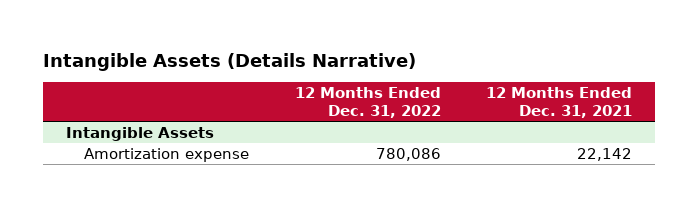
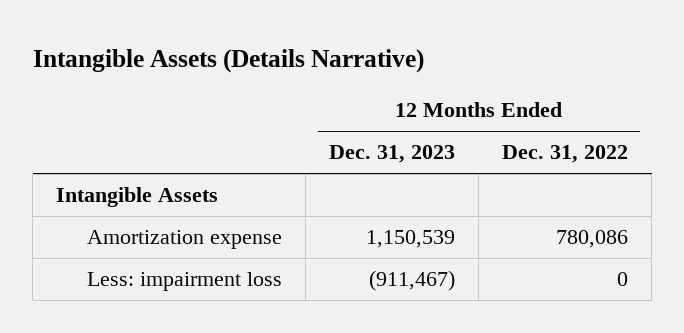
- | 12 Months Ended Dec. 31, 2022 | 12 Months Ended Dec. 31, 2021
+ | 12 Months Ended Dec. 31, 2023 | 12 Months Ended Dec. 31, 2022
+ Less: impairment loss | (911,467) | 0

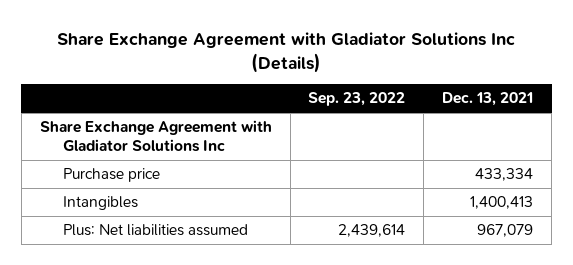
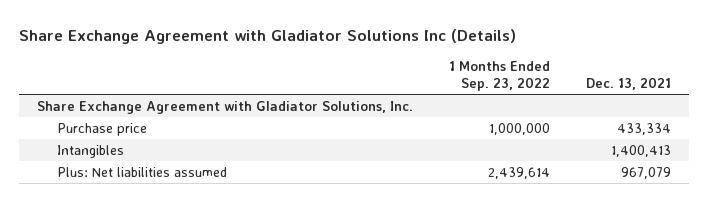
- | Sep. 23, 2022 | Dec. 13, 2021
+ | 1 Months Ended Sep. 23, 2022 | Dec. 13, 2021
- Share Exchange Agreement with Gladiator Solutions Inc
+ Share Exchange Agreement with Gladiator Solutions, Inc.

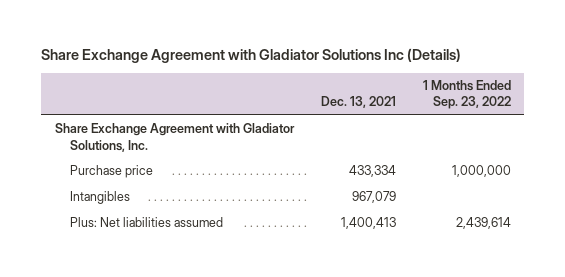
- | 1 Months Ended Sep. 23, 2022 | Dec. 13, 2021
+ | Dec. 13, 2021 | 1 Months Ended Sep. 23, 2022
- Intangibles | | 1,400,413
- Plus: Net liabilities assumed | 2,439,614 | 967,079
+ Intangibles | 967,079 |
+ Plus: Net liabilities assumed | 1,400,413 | 2,439,614

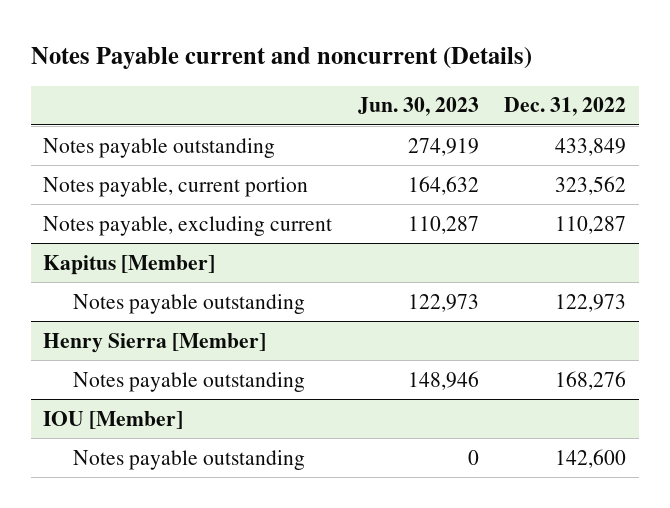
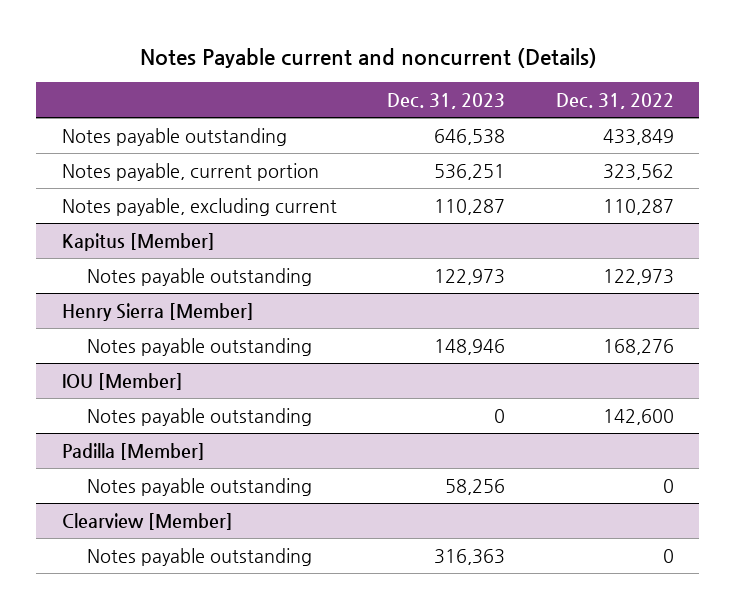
- | Jun. 30, 2023 | Dec. 31, 2022
+ | Dec. 31, 2023 | Dec. 31, 2022
+ Padilla [Member]
+ Notes payable outstanding | 58,256 | 0
+ Clearview [Member]
+ Notes payable outstanding | 316,363 | 0

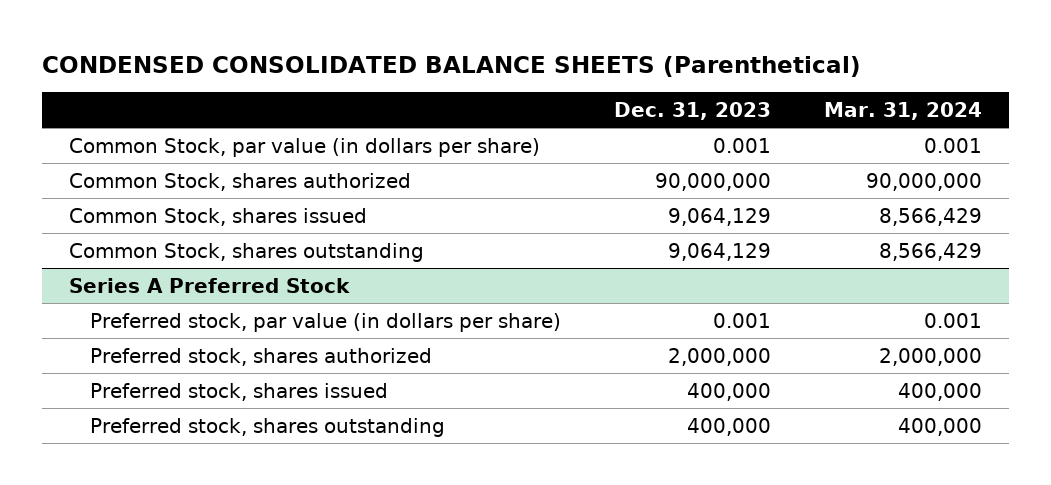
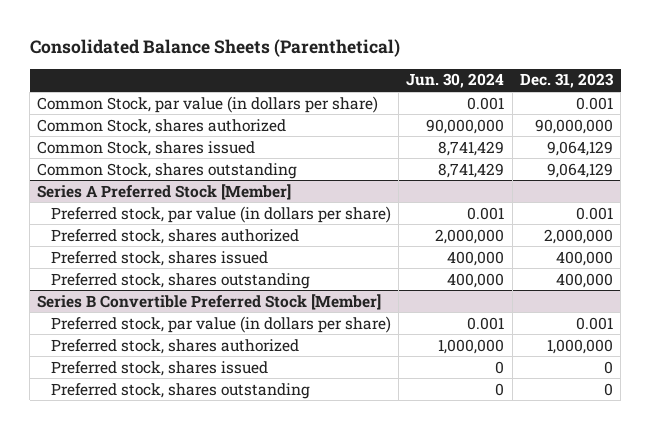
- CONDENSED CONSOLIDATED BALANCE SHEETS (Parenthetical)
+ Consolidated Balance Sheets (Parenthetical)
- | Dec. 31, 2023 | Mar. 31, 2024
+ | Jun. 30, 2024 | Dec. 31, 2023
- Series A Preferred Stock
+ Series A Preferred Stock [Member]
+ Series B Convertible Preferred Stock [Member]
+ Preferred stock, par value (in dollars per share) | 0.001 | 0.001
+ Preferred stock, shares authorized | 1,000,000 | 1,000,000
+ Preferred stock, shares issued | 0 | 0
+ Preferred stock, shares outstanding | 0 | 0

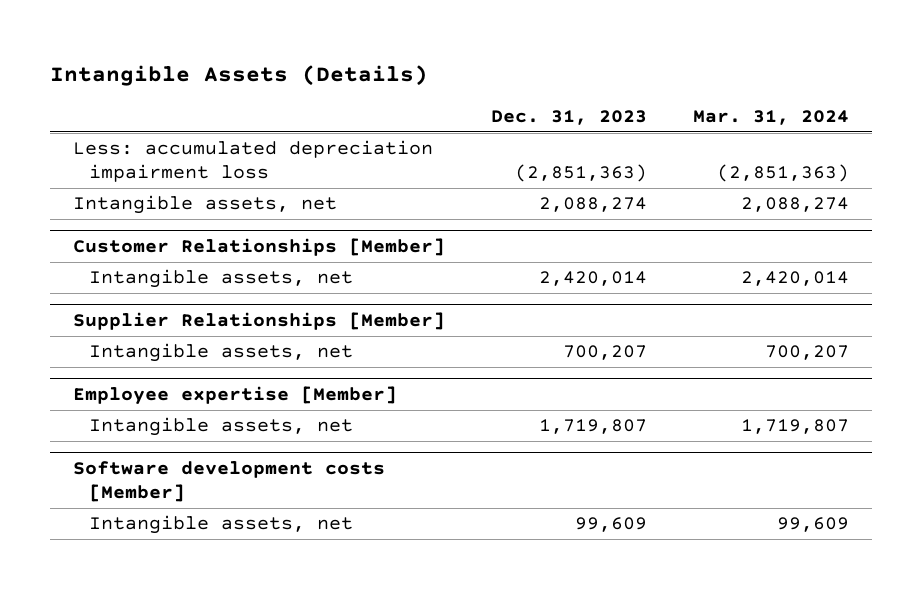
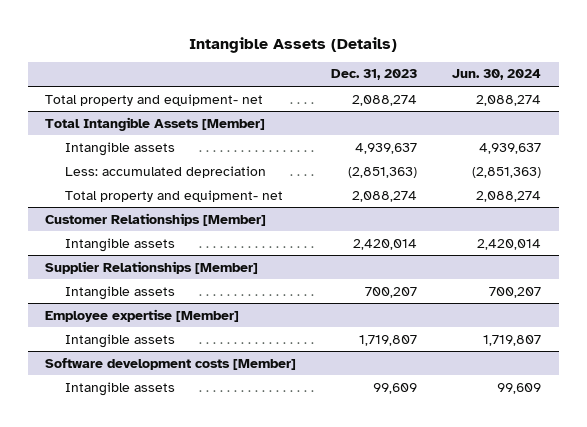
- | Dec. 31, 2023 | Mar. 31, 2024
+ | Dec. 31, 2023 | Jun. 30, 2024
- Less: accumulated depreciation impairment loss | (2,851,363) | (2,851,363)
- Intangible assets, net | 2,088,274 | 2,088,274
+ Total property and equipment- net | 2,088,274 | 2,088,274
+ Total Intangible Assets [Member]
+ Intangible assets | 4,939,637 | 4,939,637
+ Less: accumulated depreciation | (2,851,363) | (2,851,363)
+ Total property and equipment- net | 2,088,274 | 2,088,274
@ Customer Relationships [Member]
- Intangible assets, net | 2,420,014 | 2,420,014
+ Intangible assets | 2,420,014 | 2,420,014
@ Supplier Relationships [Member]
- Intangible assets, net | 700,207 | 700,207
+ Intangible assets | 700,207 | 700,207
@ Employee expertise [Member]
- Intangible assets, net | 1,719,807 | 1,719,807
+ Intangible assets | 1,719,807 | 1,719,807
@ Software development costs [Member]
- Intangible assets, net | 99,609 | 99,609
+ Intangible assets | 99,609 | 99,609

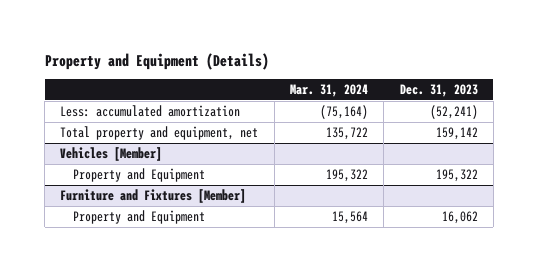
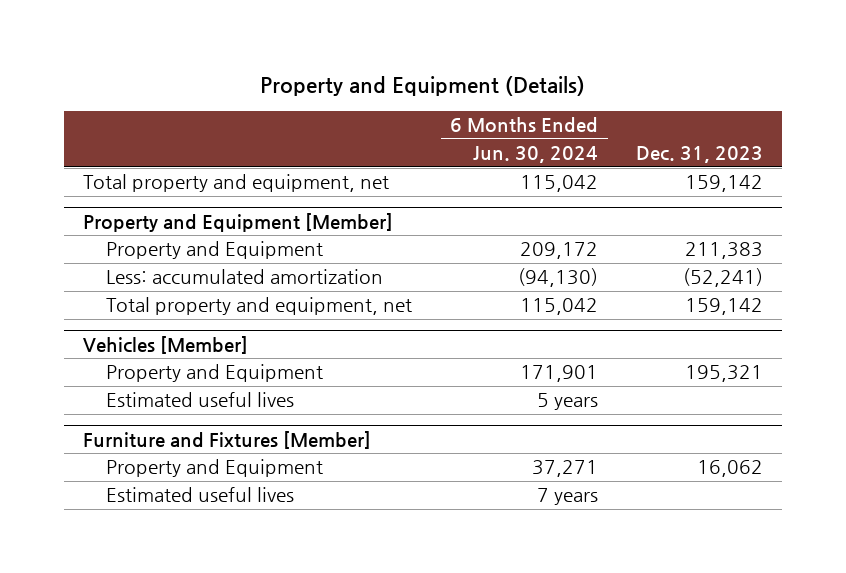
- | Mar. 31, 2024 | Dec. 31, 2023
+ | 6 Months Ended Jun. 30, 2024 | Dec. 31, 2023
+ Total property and equipment, net | 115,042 | 159,142
+ Property and Equipment [Member]
+ Property and Equipment | 209,172 | 211,383
@ Vehicles [Member]
- Property and Equipment | 195,322 | 195,322
+ Property and Equipment | 171,901 | 195,321
+ Estimated useful lives | 5 years |
@ Furniture and Fixtures [Member]
+ Estimated useful lives | 7 years |

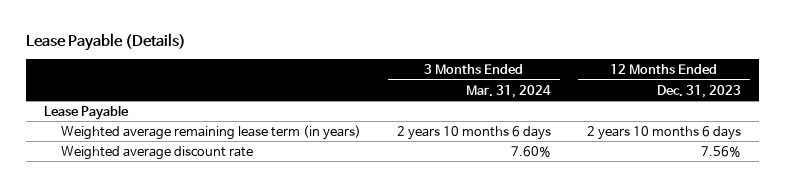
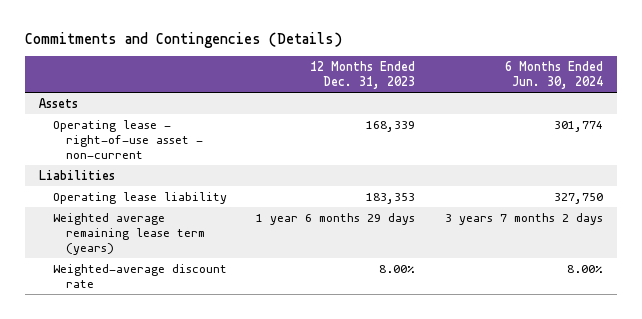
- Lease Payable (Details)
+ Commitments and Contingencies (Details)
- | 3 Months Ended Mar. 31, 2024 | 12 Months Ended Dec. 31, 2023
+ | 12 Months Ended Dec. 31, 2023 | 6 Months Ended Jun. 30, 2024
- Lease Payable
- Weighted average remaining lease term (in years) | 2 years 10 months 6 days | 2 years 10 months 6 days
- Weighted average discount rate | 7.60% | 7.56%
+ Assets
+ Operating lease - right-of-use asset - non-current | 168,339 | 301,774
+ Liabilities
+ Operating lease liability | 183,353 | 327,750
+ Weighted average remaining lease term (years) | 1 year 6 months 29 days | 3 years 7 months 2 days
+ Weighted-average discount rate | 8.00% | 8.00%

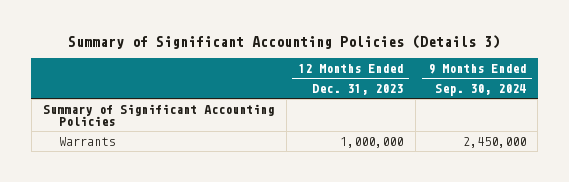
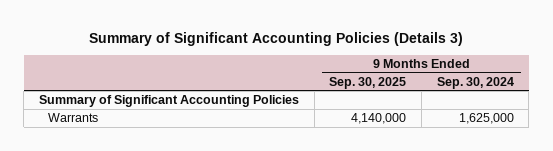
- | 12 Months Ended Dec. 31, 2023 | 9 Months Ended Sep. 30, 2024
+ | 9 Months Ended Sep. 30, 2025 | 9 Months Ended Sep. 30, 2024
- Warrants | 1,000,000 | 2,450,000
+ Warrants | 4,140,000 | 1,625,000

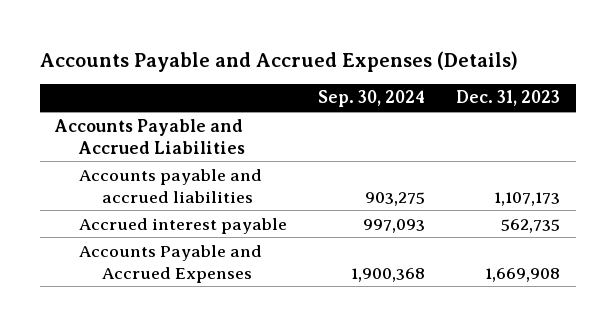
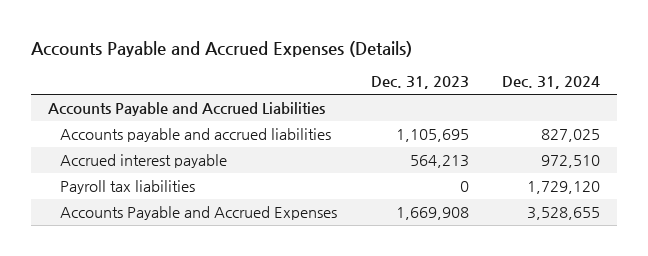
- | Sep. 30, 2024 | Dec. 31, 2023
+ | Dec. 31, 2023 | Dec. 31, 2024
- Accounts payable and accrued liabilities | 903,275 | 1,107,173
- Accrued interest payable | 997,093 | 562,735
+ Accounts payable and accrued liabilities | 1,105,695 | 827,025
+ Accrued interest payable | 564,213 | 972,510
+ Payroll tax liabilities | 0 | 1,729,120

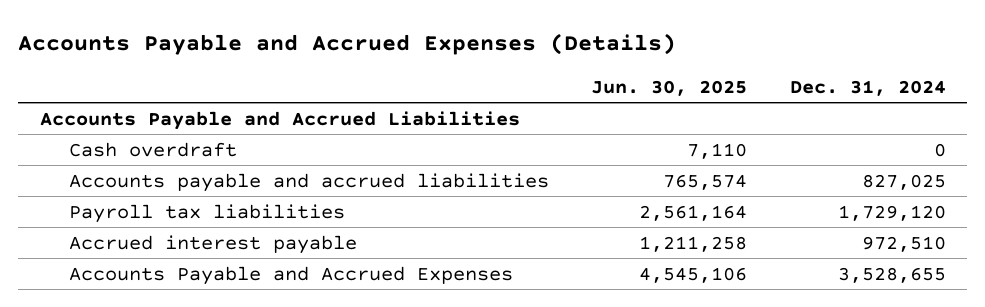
- | Dec. 31, 2023 | Dec. 31, 2024
+ | Jun. 30, 2025 | Dec. 31, 2024
+ Cash overdraft | 7,110 | 0
moved down: Accrued interest payable | 1,211,258 | 972,510

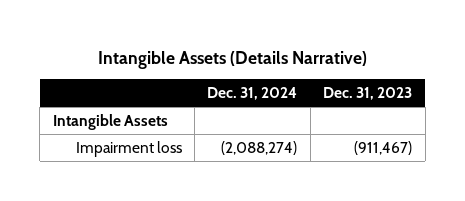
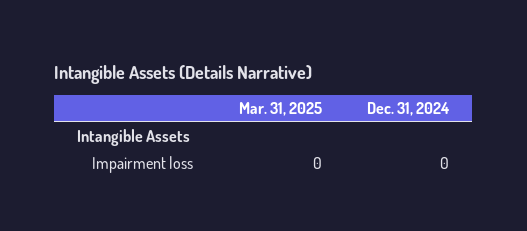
- | Dec. 31, 2024 | Dec. 31, 2023
+ | Mar. 31, 2025 | Dec. 31, 2024
- Impairment loss | (2,088,274) | (911,467)
+ Impairment loss | 0 | 0

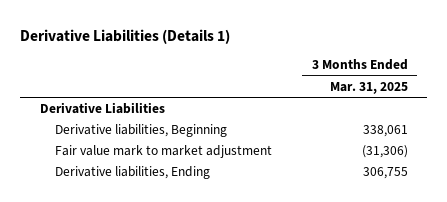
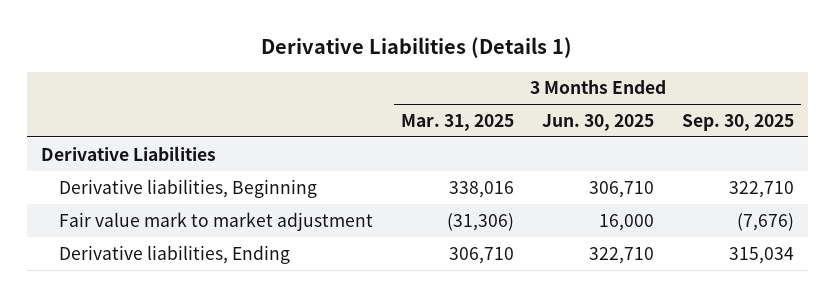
- | 3 Months Ended Mar. 31, 2025
+ | 3 Months Ended Mar. 31, 2025 | 3 Months Ended Jun. 30, 2025 | 3 Months Ended Sep. 30, 2025
- Derivative liabilities, Beginning | 338,061
+ Derivative liabilities, Beginning | 338,016 | 306,710 | 322,710
- Derivative liabilities, Ending | 306,755
+ Derivative liabilities, Ending | 306,710 | 322,710 | 315,034

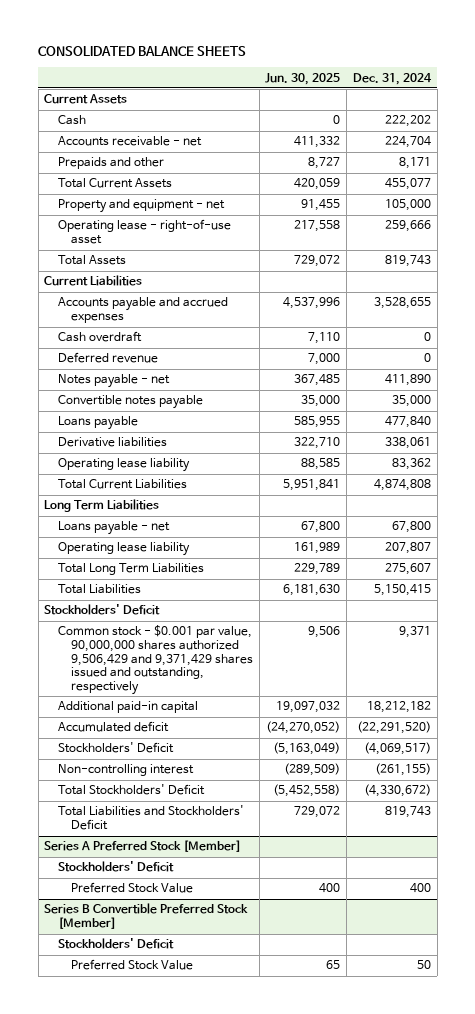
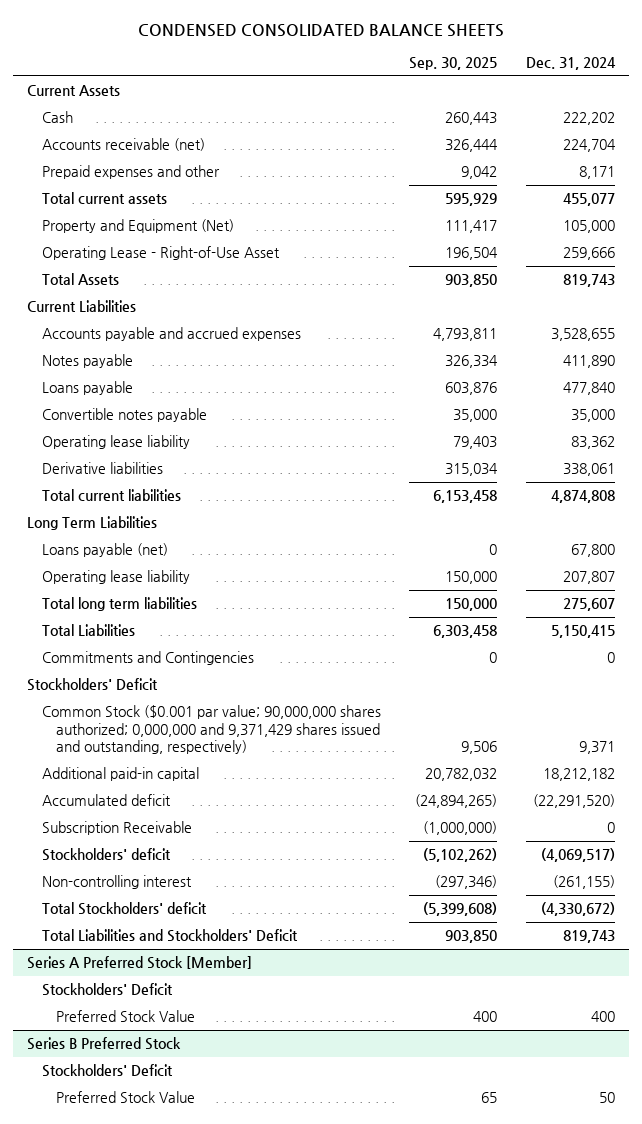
- CONSOLIDATED BALANCE SHEETS
+ CONDENSED CONSOLIDATED BALANCE SHEETS
- | Jun. 30, 2025 | Dec. 31, 2024
+ | Sep. 30, 2025 | Dec. 31, 2024
- Accounts receivable - net | 411,332 | 224,704
- Prepaids and other | 8,727 | 8,171
- Total Current Assets | 420,059 | 455,077
- Property and equipment - net | 91,455 | 105,000
- Operating lease - right-of-use asset | 217,558 | 259,666
+ Accounts receivable (net) | 326,444 | 224,704
+ Prepaid expenses and other | 9,042 | 8,171
+ Total current assets | 595,929 | 455,077
+ Property and Equipment (Net) | 111,417 | 105,000
+ Operating Lease - Right-of-Use Asset | 196,504 | 259,666
- Cash overdraft | 7,110 | 0
- Deferred revenue | 7,000 | 0
- Notes payable - net | 367,485 | 411,890
+ Notes payable | 326,334 | 411,890
moved down: Convertible notes payable | 35,000 | 35,000
- Total Current Liabilities | 5,951,841 | 4,874,808
moved down: Derivative liabilities | 315,034 | 338,061
+ Total current liabilities | 6,153,458 | 4,874,808
- Loans payable - net | 67,800 | 67,800
+ Loans payable (net) | 0 | 67,800
- Total Long Term Liabilities | 229,789 | 275,607
+ Total long term liabilities | 150,000 | 275,607
+ Commitments and Contingencies | 0 | 0
- Common stock - $0.001 par value, 90,000,000 shares authorized 9,506,429 and 9,371,429 shares issued and outstanding, respectively | 9,506 | 9,371
+ Common Stock ($0.001 par value; 90,000,000 shares authorized; 0,000,000 and 9,371,429 shares issued and outstanding, respectively) | 9,506 | 9,371
- Stockholders' Deficit | (5,163,049) | (4,069,517)
+ Subscription Receivable | (1,000,000) | 0
+ Stockholders' deficit | (5,102,262) | (4,069,517)
- Total Stockholders' Deficit | (5,452,558) | (4,330,672)
+ Total Stockholders' deficit | (5,399,608) | (4,330,672)
- Series B Convertible Preferred Stock [Member]
+ Series B Preferred Stock

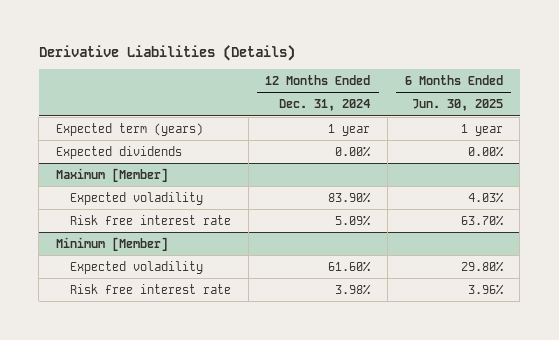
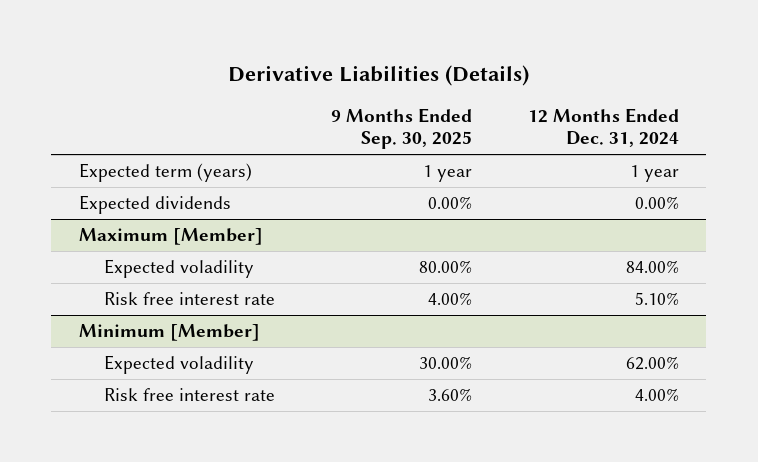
- | 12 Months Ended Dec. 31, 2024 | 6 Months Ended Jun. 30, 2025
+ | 9 Months Ended Sep. 30, 2025 | 12 Months Ended Dec. 31, 2024
@ Maximum [Member]
- Expected voladility | 83.90% | 4.03%
- Risk free interest rate | 5.09% | 63.70%
+ Expected voladility | 80.00% | 84.00%
+ Risk free interest rate | 4.00% | 5.10%
@ Minimum [Member]
- Expected voladility | 61.60% | 29.80%
- Risk free interest rate | 3.98% | 3.96%
+ Expected voladility | 30.00% | 62.00%
+ Risk free interest rate | 3.60% | 4.00%

